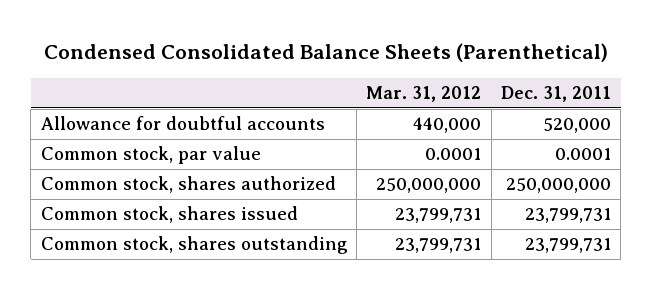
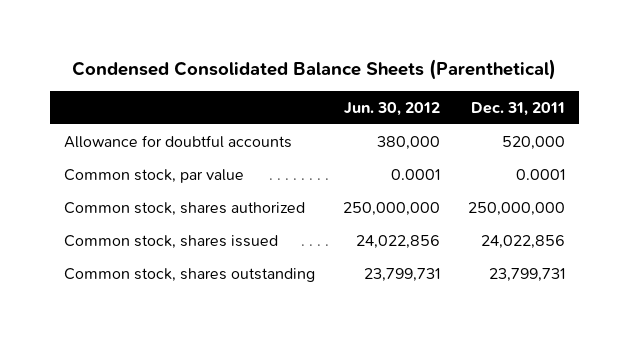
- | Mar. 31, 2012 | Dec. 31, 2011
+ | Jun. 30, 2012 | Dec. 31, 2011
- Common stock, shares issued | 23,799,731 | 23,799,731
+ Common stock, shares issued | 24,022,856 | 24,022,856

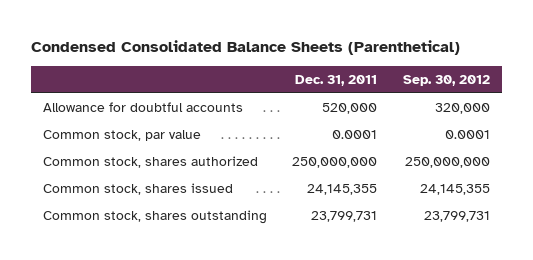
- | Jun. 30, 2012 | Dec. 31, 2011
+ | Dec. 31, 2011 | Sep. 30, 2012
- Common stock, shares issued | 24,022,856 | 24,022,856
+ Common stock, shares issued | 24,145,355 | 24,145,355

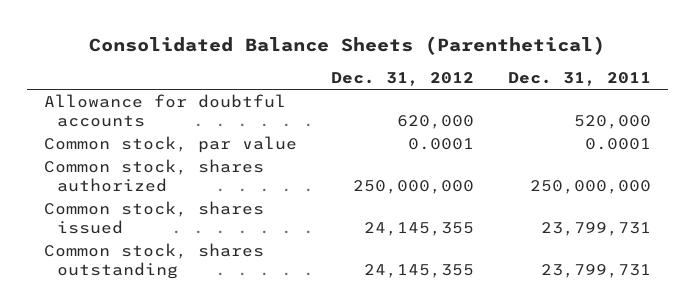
- Condensed Consolidated Balance Sheets (Parenthetical)
+ Consolidated Balance Sheets (Parenthetical)
- | Dec. 31, 2011 | Sep. 30, 2012
+ | Dec. 31, 2012 | Dec. 31, 2011
- Common stock, shares issued | 24,145,355 | 24,145,355
+ Common stock, shares issued | 24,145,355 | 23,799,731

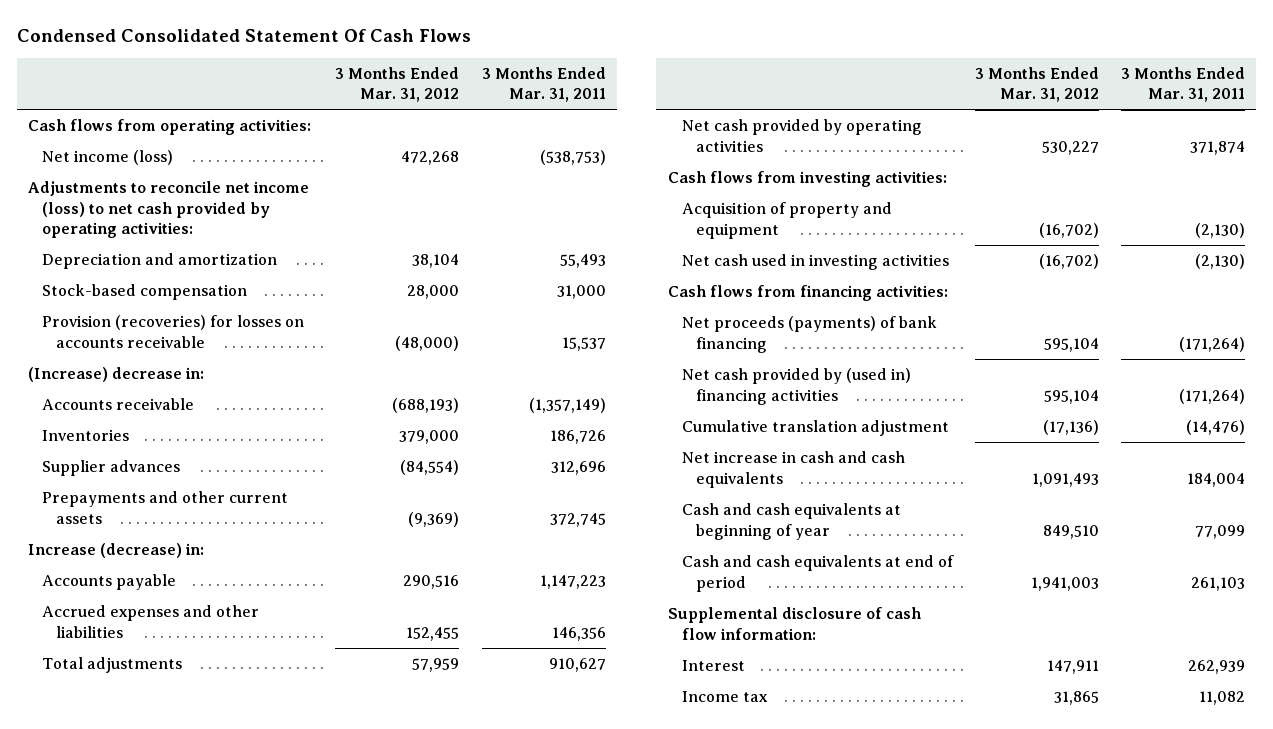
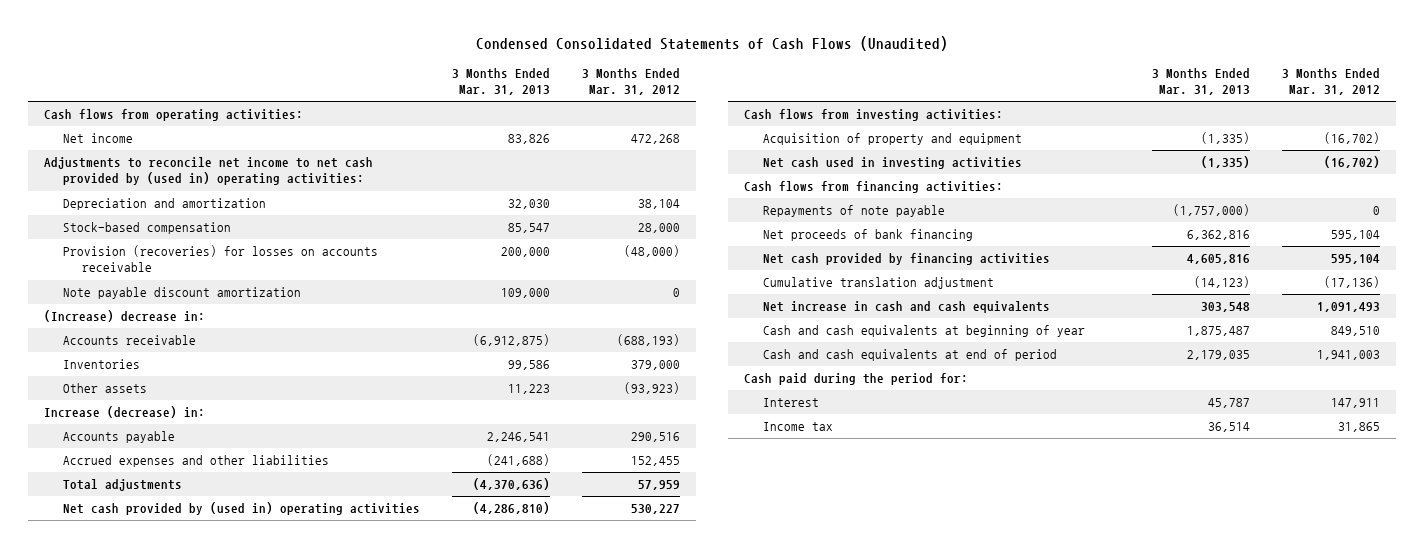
- Condensed Consolidated Statement Of Cash Flows
+ Condensed Consolidated Statements of Cash Flows (Unaudited)
- | 3 Months Ended Mar. 31, 2012 | 3 Months Ended Mar. 31, 2011
+ | 3 Months Ended Mar. 31, 2013 | 3 Months Ended Mar. 31, 2012
- Net income (loss) | 472,268 | (538,753)
- Adjustments to reconcile net income (loss) to net cash provided by operating activities:
+ Net income | 83,826 | 472,268
+ Adjustments to reconcile net income to net cash provided by (used in) operating activities:
+ Note payable discount amortization | 109,000 | 0
- Supplier advances | (84,554) | 312,696
- Prepayments and other current assets | (9,369) | 372,745
+ Other assets | 11,223 | (93,923)
- Net cash provided by operating activities | 530,227 | 371,874
+ Net cash provided by (used in) operating activities | (4,286,810) | 530,227
- Net proceeds (payments) of bank financing | 595,104 | (171,264)
- Net cash provided by (used in) financing activities | 595,104 | (171,264)
+ Repayments of note payable | (1,757,000) | 0
+ Net proceeds of bank financing | 6,362,816 | 595,104
+ Net cash provided by financing activities | 4,605,816 | 595,104
- Supplemental disclosure of cash flow information:
+ Cash paid during the period for:

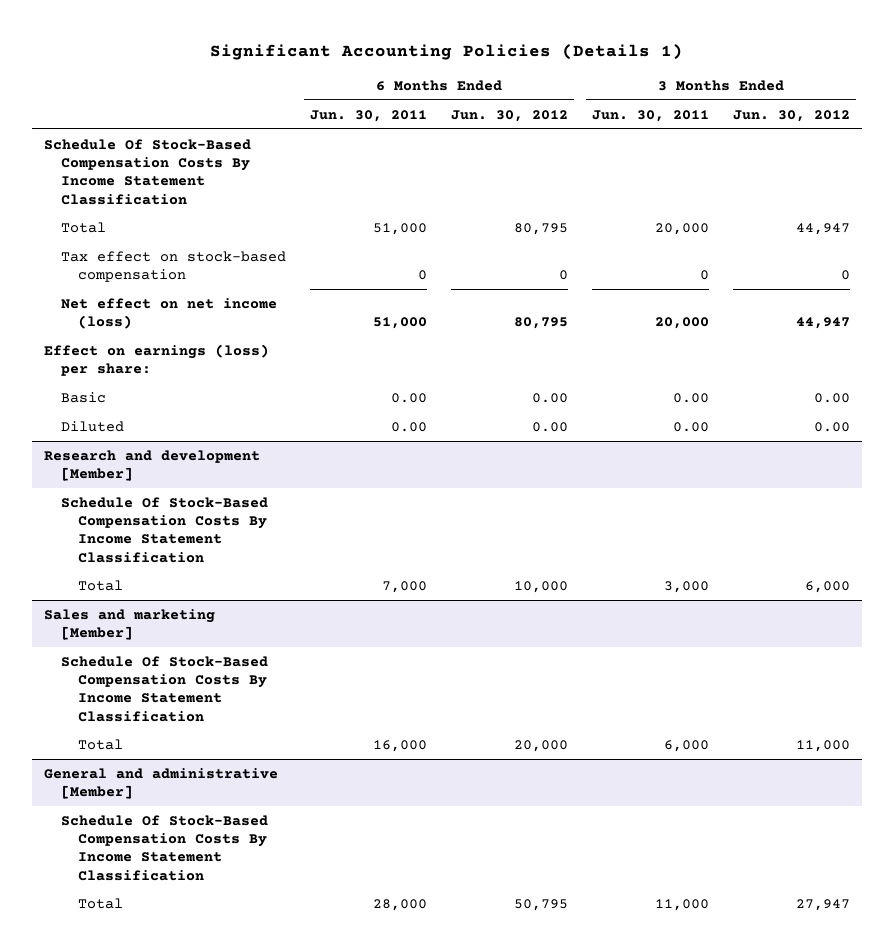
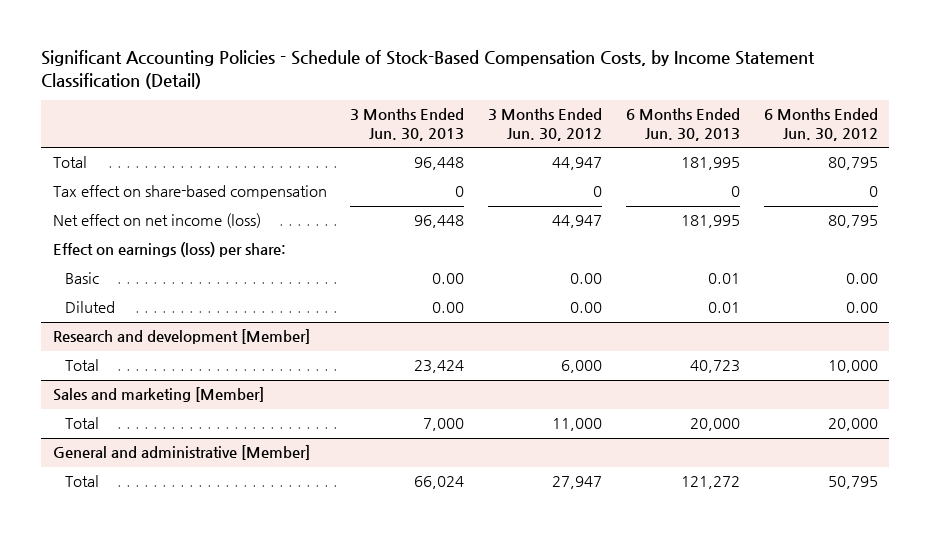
- Significant Accounting Policies (Details 1)
+ Significant Accounting Policies - Schedule of Stock-Based Compensation Costs, by Income Statement Classification (Detail)
- | 6 Months Ended Jun. 30, 2011 | 6 Months Ended Jun. 30, 2012 | 3 Months Ended Jun. 30, 2011 | 3 Months Ended Jun. 30, 2012
+ | 3 Months Ended Jun. 30, 2013 | 3 Months Ended Jun. 30, 2012 | 6 Months Ended Jun. 30, 2013 | 6 Months Ended Jun. 30, 2012
- Schedule Of Stock-Based Compensation Costs By Income Statement Classification
- Tax effect on stock-based compensation | 0 | 0 | 0 | 0
+ Tax effect on share-based compensation | 0 | 0 | 0 | 0
@ Research and development [Member]
- Schedule Of Stock-Based Compensation Costs By Income Statement Classification
@ Sales and marketing [Member]
- Schedule Of Stock-Based Compensation Costs By Income Statement Classification
@ General and administrative [Member]
- Schedule Of Stock-Based Compensation Costs By Income Statement Classification

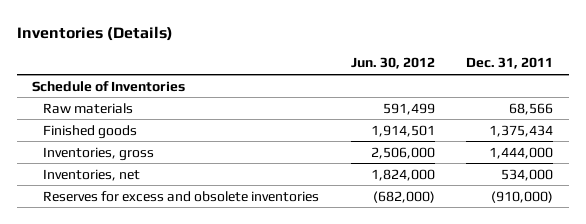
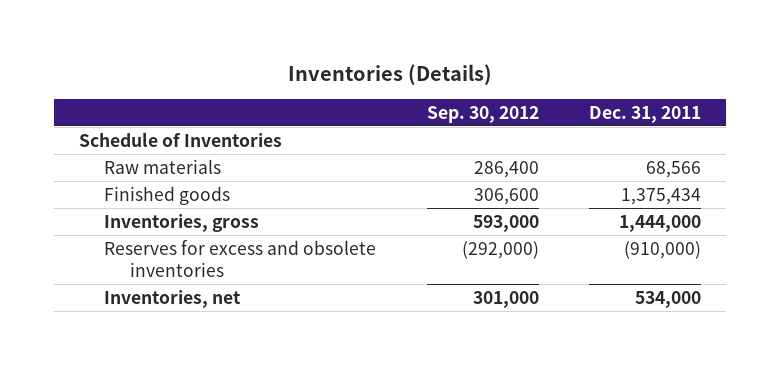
- | Jun. 30, 2012 | Dec. 31, 2011
+ | Sep. 30, 2012 | Dec. 31, 2011
moved down: Inventories, net | 301,000 | 534,000

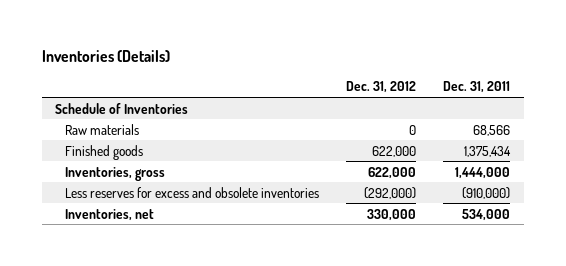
- | Sep. 30, 2012 | Dec. 31, 2011
+ | Dec. 31, 2012 | Dec. 31, 2011
- Reserves for excess and obsolete inventories | (292,000) | (910,000)
+ Less reserves for excess and obsolete inventories | (292,000) | (910,000)

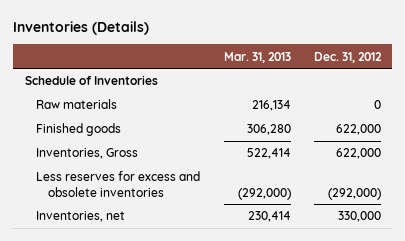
- | Dec. 31, 2012 | Dec. 31, 2011
+ | Mar. 31, 2013 | Dec. 31, 2012
- Inventories, gross | 622,000 | 1,444,000
+ Inventories, Gross | 522,414 | 622,000

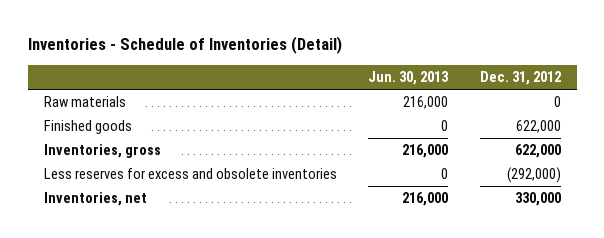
- Inventories (Details)
+ Inventories - Schedule of Inventories (Detail)
- | Mar. 31, 2013 | Dec. 31, 2012
+ | Jun. 30, 2013 | Dec. 31, 2012
- Schedule of Inventories
- Inventories, Gross | 522,414 | 622,000
+ Inventories, gross | 216,000 | 622,000

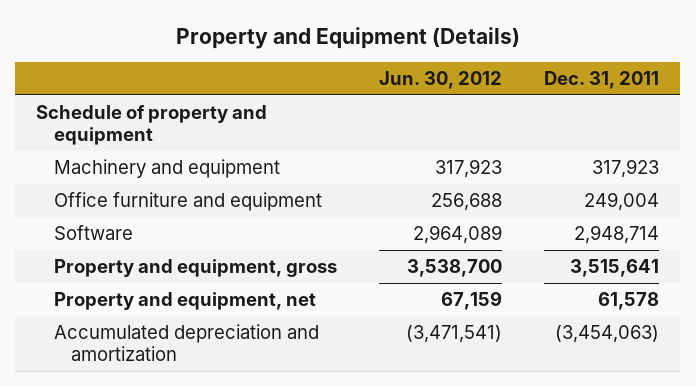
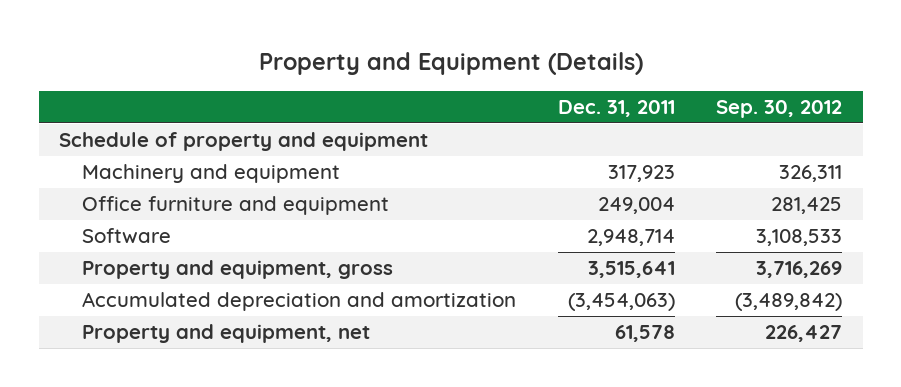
- | Jun. 30, 2012 | Dec. 31, 2011
+ | Dec. 31, 2011 | Sep. 30, 2012
moved down: Property and equipment, net | 61,578 | 226,427

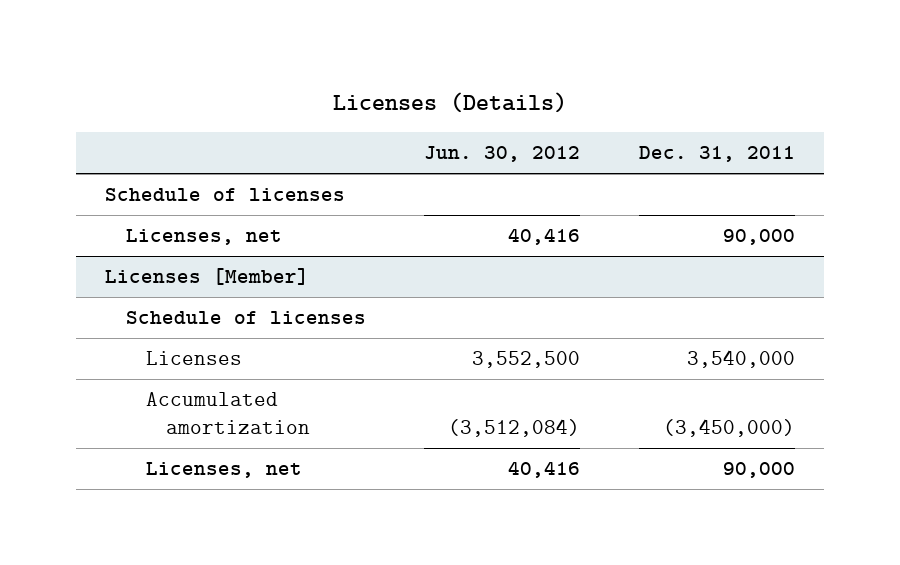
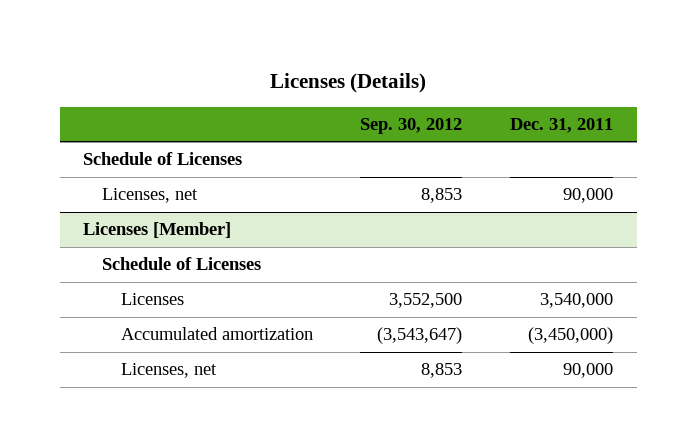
- | Jun. 30, 2012 | Dec. 31, 2011
+ | Sep. 30, 2012 | Dec. 31, 2011
- Schedule of licenses
+ Schedule of Licenses
@ Licenses [Member]
- Schedule of licenses
+ Schedule of Licenses

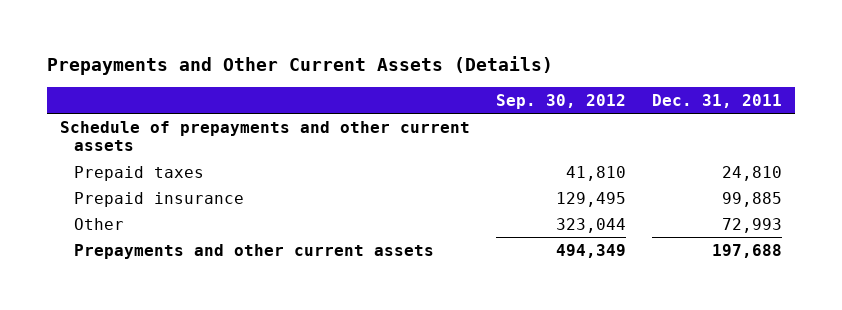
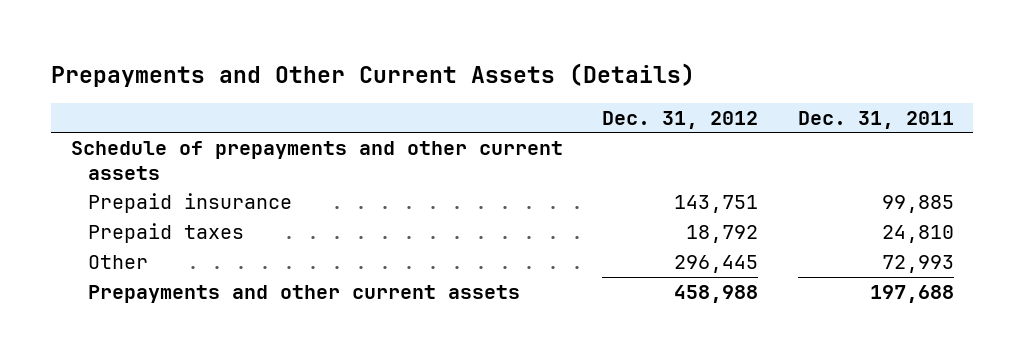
- | Sep. 30, 2012 | Dec. 31, 2011
+ | Dec. 31, 2012 | Dec. 31, 2011
moved down: Prepaid taxes | 18,792 | 24,810

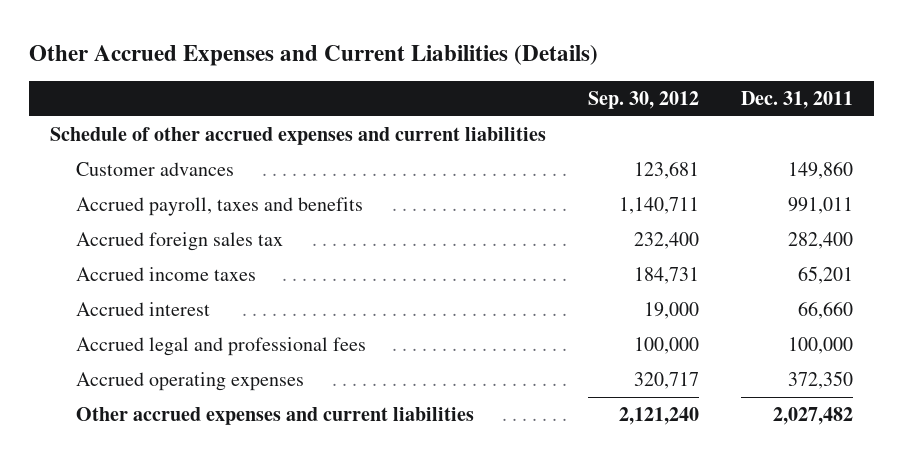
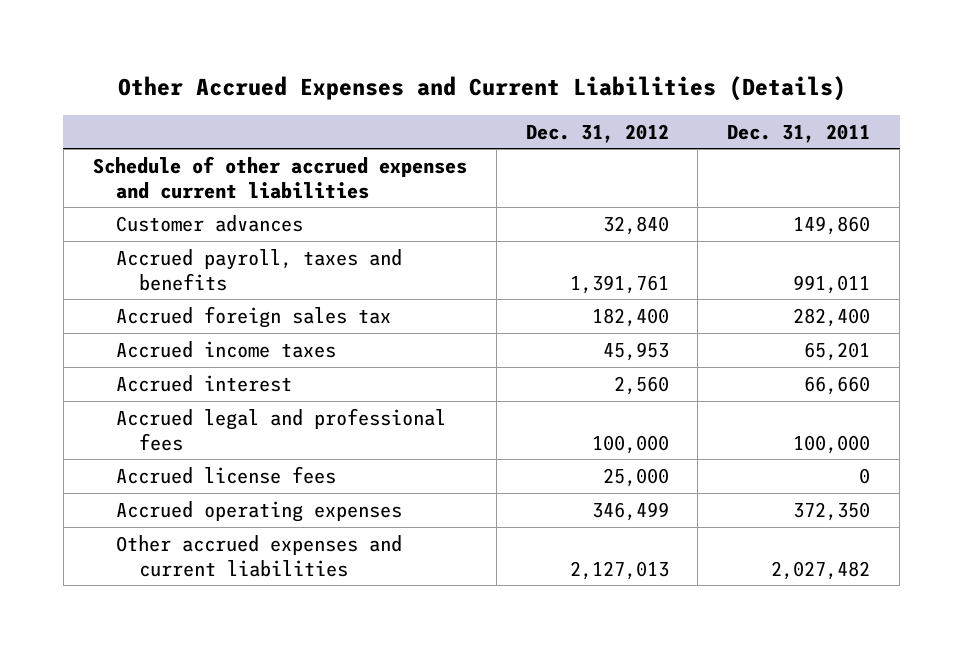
- | Sep. 30, 2012 | Dec. 31, 2011
+ | Dec. 31, 2012 | Dec. 31, 2011
+ Accrued license fees | 25,000 | 0

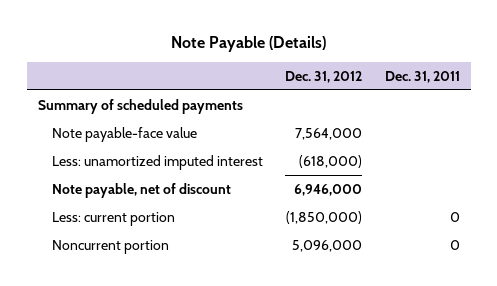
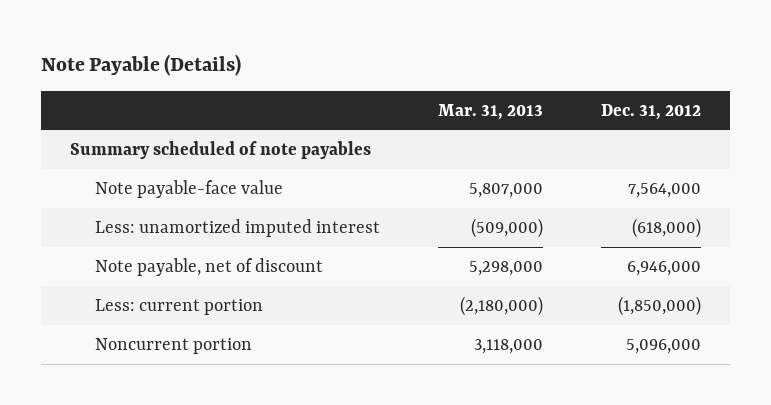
- | Dec. 31, 2012 | Dec. 31, 2011
+ | Mar. 31, 2013 | Dec. 31, 2012
- Summary of scheduled payments
+ Summary scheduled of note payables

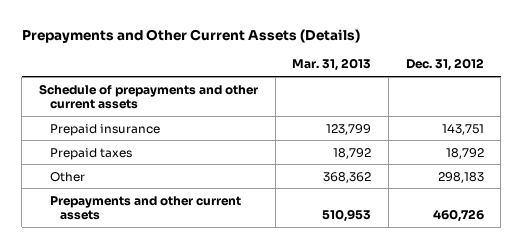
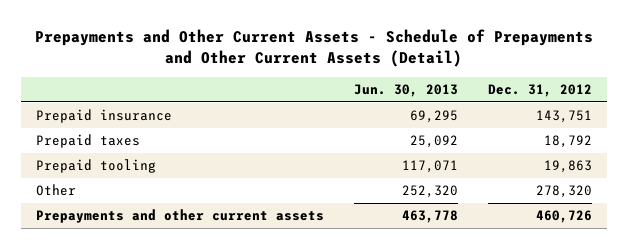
- Prepayments and Other Current Assets (Details)
+ Prepayments and Other Current Assets - Schedule of Prepayments and Other Current Assets (Detail)
- | Mar. 31, 2013 | Dec. 31, 2012
+ | Jun. 30, 2013 | Dec. 31, 2012
- Schedule of prepayments and other current assets
- Other | 368,362 | 298,183
+ Prepaid tooling | 117,071 | 19,863
+ Other | 252,320 | 278,320

